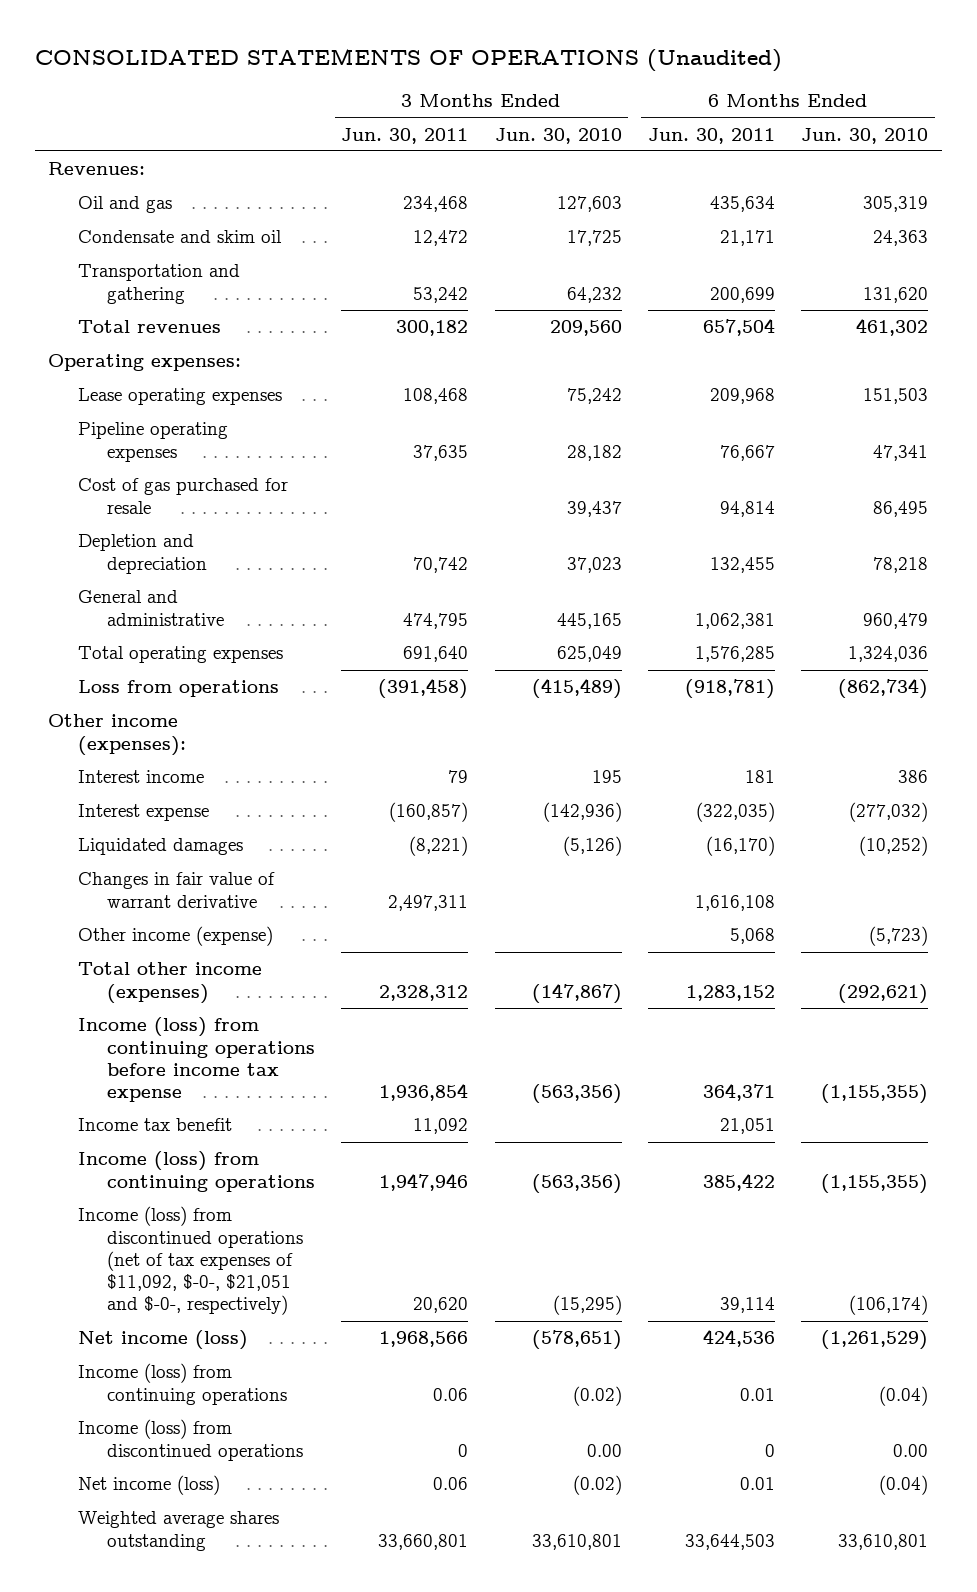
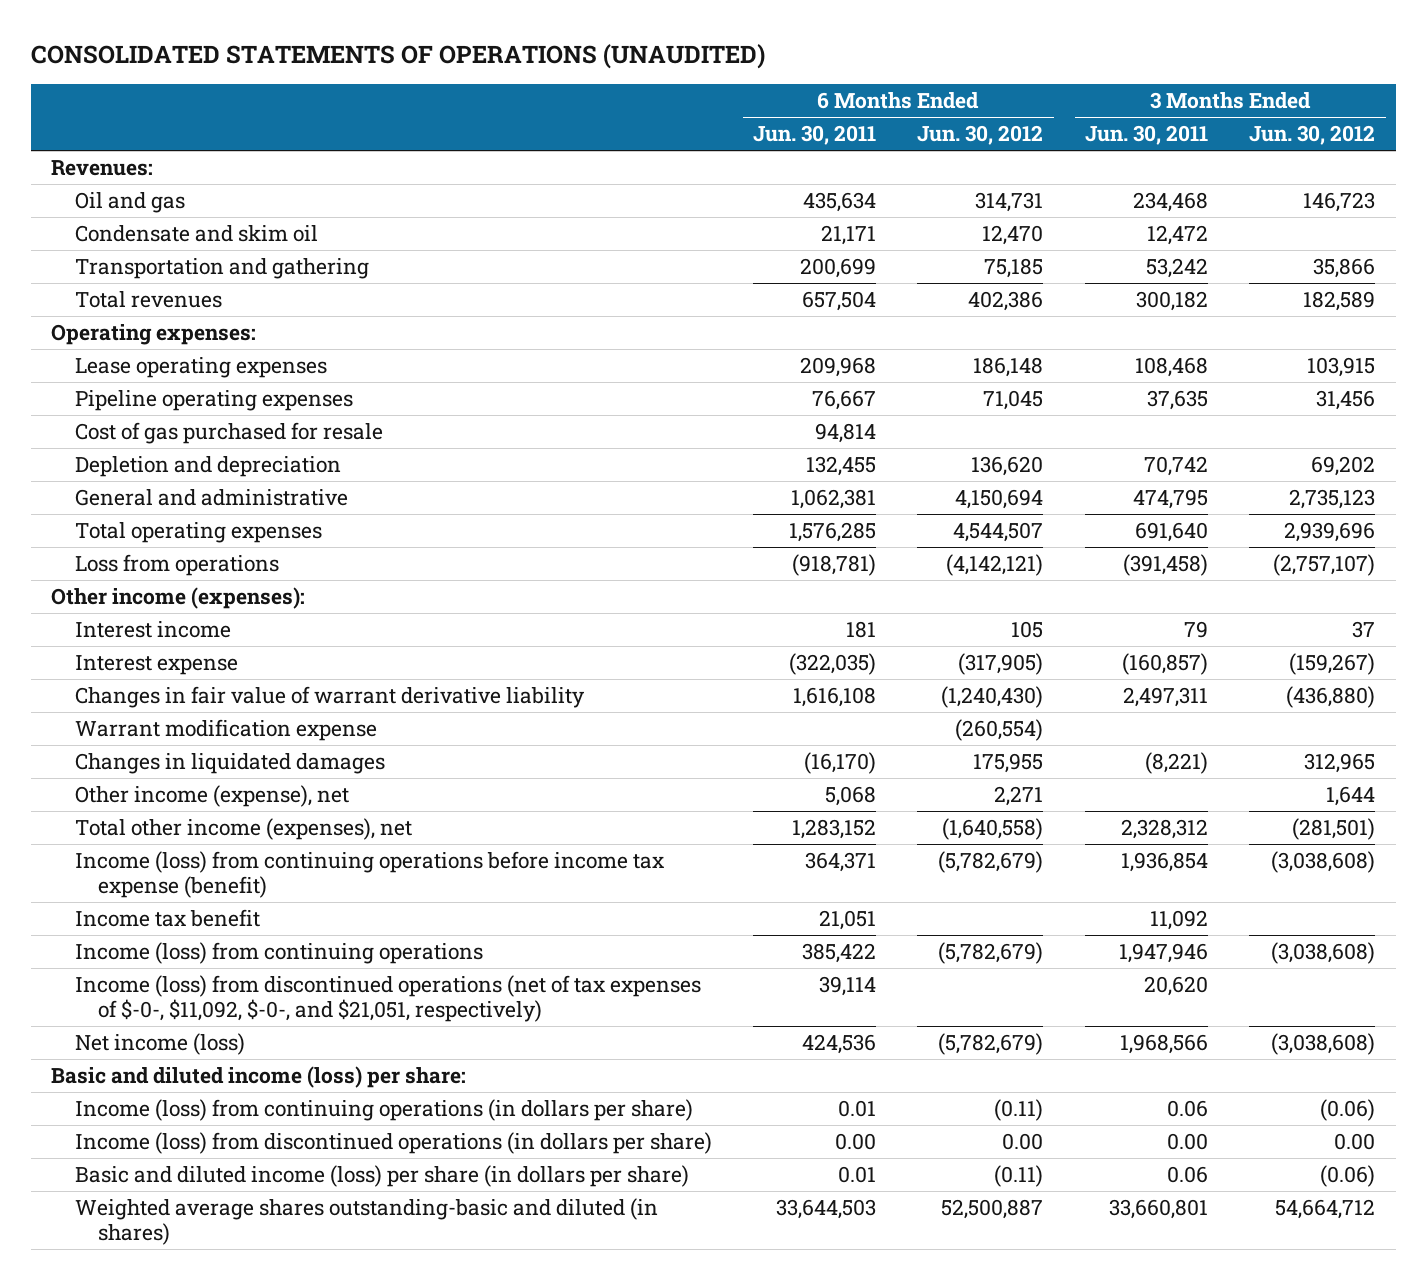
- CONSOLIDATED STATEMENTS OF OPERATIONS (Unaudited)
+ CONSOLIDATED STATEMENTS OF OPERATIONS (UNAUDITED)
- | 3 Months Ended Jun. 30, 2011 | 3 Months Ended Jun. 30, 2010 | 6 Months Ended Jun. 30, 2011 | 6 Months Ended Jun. 30, 2010
+ | 6 Months Ended Jun. 30, 2011 | 6 Months Ended Jun. 30, 2012 | 3 Months Ended Jun. 30, 2011 | 3 Months Ended Jun. 30, 2012
- Liquidated damages | (8,221) | (5,126) | (16,170) | (10,252)
- Changes in fair value of warrant derivative | 2,497,311 | | 1,616,108 |
- Other income (expense) | | | 5,068 | (5,723)
- Total other income (expenses) | 2,328,312 | (147,867) | 1,283,152 | (292,621)
- Income (loss) from continuing operations before income tax expense | 1,936,854 | (563,356) | 364,371 | (1,155,355)
+ Changes in fair value of warrant derivative liability | 1,616,108 | (1,240,430) | 2,497,311 | (436,880)
+ Warrant modification expense | | (260,554) | |
+ Changes in liquidated damages | (16,170) | 175,955 | (8,221) | 312,965
+ Other income (expense), net | 5,068 | 2,271 | | 1,644
+ Total other income (expenses), net | 1,283,152 | (1,640,558) | 2,328,312 | (281,501)
+ Income (loss) from continuing operations before income tax expense (benefit) | 364,371 | (5,782,679) | 1,936,854 | (3,038,608)
- Income (loss) from discontinued operations (net of tax expenses of $11,092, $-0-, $21,051 and $-0-, respectively) | 20,620 | (15,295) | 39,114 | (106,174)
+ Income (loss) from discontinued operations (net of tax expenses of $-0-, $11,092, $-0-, and $21,051, respectively) | 39,114 | | 20,620 |
- Income (loss) from continuing operations | 0.06 | (0.02) | 0.01 | (0.04)
- Income (loss) from discontinued operations | 0 | 0.00 | 0 | 0.00
- Net income (loss) | 0.06 | (0.02) | 0.01 | (0.04)
- Weighted average shares outstanding | 33,660,801 | 33,610,801 | 33,644,503 | 33,610,801
+ Basic and diluted income (loss) per share:
+ Income (loss) from continuing operations (in dollars per share) | 0.01 | (0.11) | 0.06 | (0.06)
+ Income (loss) from discontinued operations (in dollars per share) | 0.00 | 0.00 | 0.00 | 0.00
+ Basic and diluted income (loss) per share (in dollars per share) | 0.01 | (0.11) | 0.06 | (0.06)
+ Weighted average shares outstanding-basic and diluted (in shares) | 33,644,503 | 52,500,887 | 33,660,801 | 54,664,712

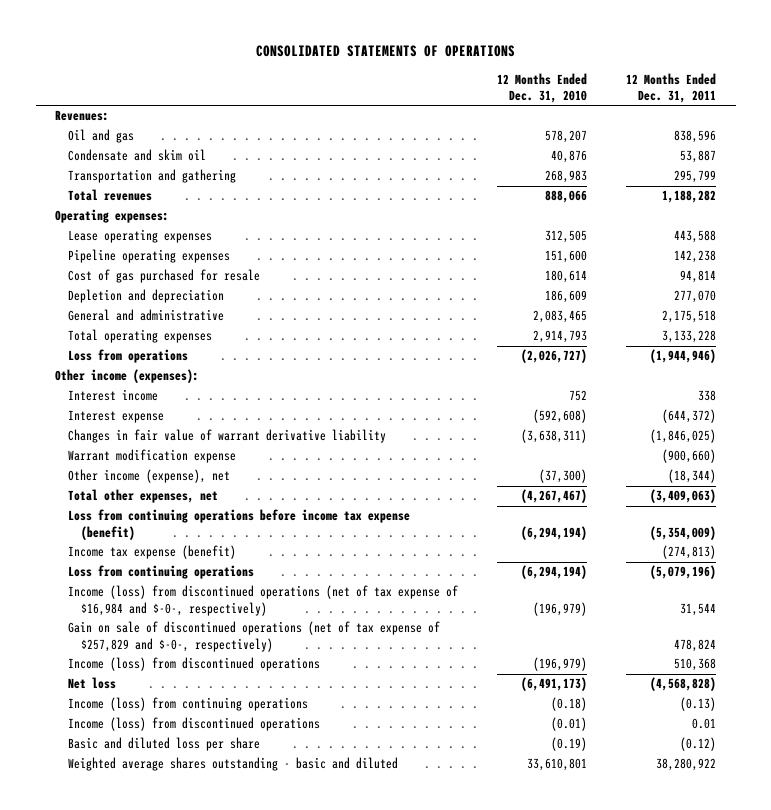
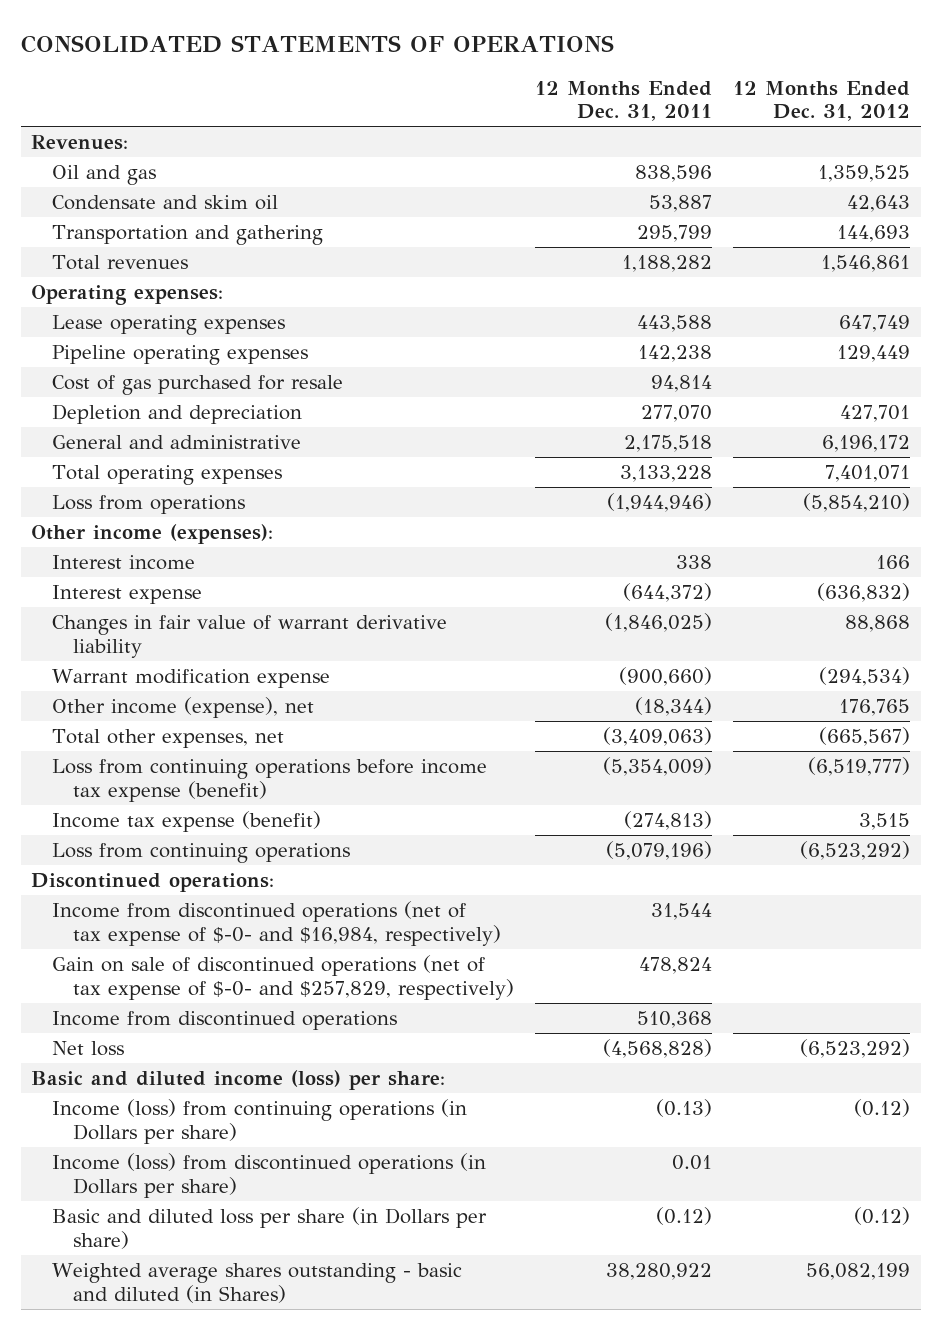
- | 12 Months Ended Dec. 31, 2010 | 12 Months Ended Dec. 31, 2011
+ | 12 Months Ended Dec. 31, 2011 | 12 Months Ended Dec. 31, 2012
- Income (loss) from discontinued operations (net of tax expense of $16,984 and $-0-, respectively) | (196,979) | 31,544
- Gain on sale of discontinued operations (net of tax expense of $257,829 and $-0-, respectively) | | 478,824
- Income (loss) from discontinued operations | (196,979) | 510,368
+ Discontinued operations:
+ Income from discontinued operations (net of tax expense of $-0- and $16,984, respectively) | 31,544 |
+ Gain on sale of discontinued operations (net of tax expense of $-0- and $257,829, respectively) | 478,824 |
+ Income from discontinued operations | 510,368 |
- Income (loss) from continuing operations | (0.18) | (0.13)
- Income (loss) from discontinued operations | (0.01) | 0.01
- Basic and diluted loss per share | (0.19) | (0.12)
- Weighted average shares outstanding - basic and diluted | 33,610,801 | 38,280,922
+ Basic and diluted income (loss) per share:
+ Income (loss) from continuing operations (in Dollars per share) | (0.13) | (0.12)
+ Income (loss) from discontinued operations (in Dollars per share) | 0.01 |
+ Basic and diluted loss per share (in Dollars per share) | (0.12) | (0.12)
+ Weighted average shares outstanding - basic and diluted (in Shares) | 38,280,922 | 56,082,199

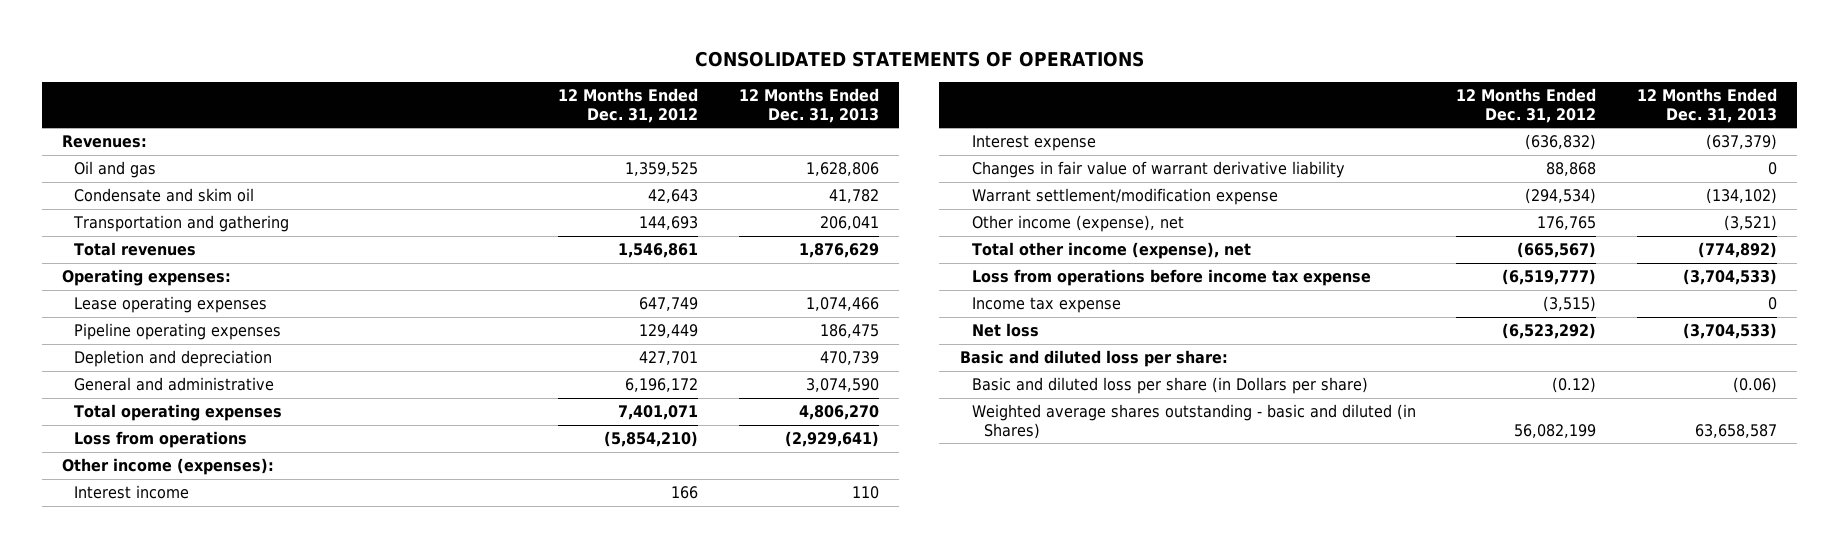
- | 12 Months Ended Dec. 31, 2011 | 12 Months Ended Dec. 31, 2012
+ | 12 Months Ended Dec. 31, 2012 | 12 Months Ended Dec. 31, 2013
- Cost of gas purchased for resale | 94,814 |
- Warrant modification expense | (900,660) | (294,534)
+ Warrant settlement/modification expense | (294,534) | (134,102)
- Total other expenses, net | (3,409,063) | (665,567)
- Loss from continuing operations before income tax expense (benefit) | (5,354,009) | (6,519,777)
- Income tax expense (benefit) | (274,813) | 3,515
- Loss from continuing operations | (5,079,196) | (6,523,292)
- Discontinued operations:
- Income from discontinued operations (net of tax expense of $-0- and $16,984, respectively) | 31,544 |
- Gain on sale of discontinued operations (net of tax expense of $-0- and $257,829, respectively) | 478,824 |
- Income from discontinued operations | 510,368 |
+ Total other income (expense), net | (665,567) | (774,892)
+ Loss from operations before income tax expense | (6,519,777) | (3,704,533)
+ Income tax expense | (3,515) | 0
- Basic and diluted income (loss) per share:
- Income (loss) from continuing operations (in Dollars per share) | (0.13) | (0.12)
- Income (loss) from discontinued operations (in Dollars per share) | 0.01 |
+ Basic and diluted loss per share:

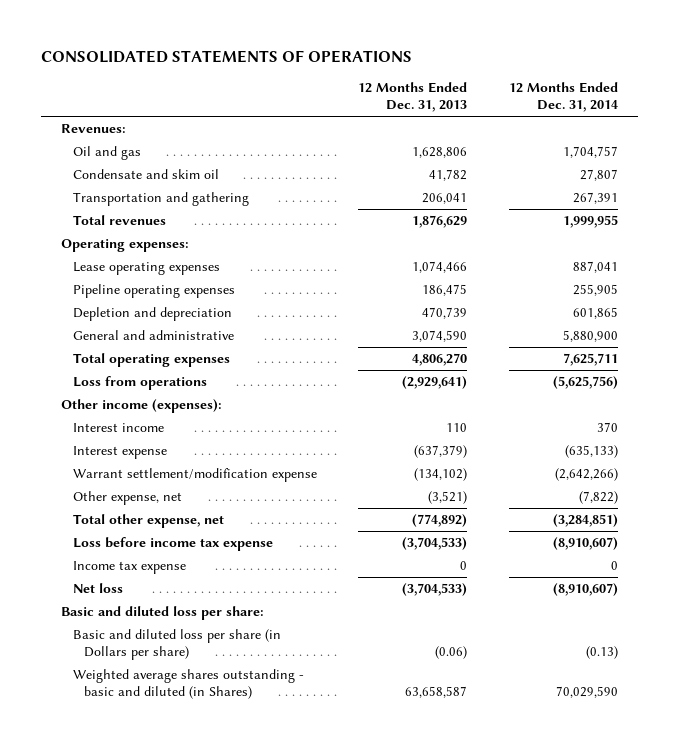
- | 12 Months Ended Dec. 31, 2012 | 12 Months Ended Dec. 31, 2013
+ | 12 Months Ended Dec. 31, 2013 | 12 Months Ended Dec. 31, 2014
- Changes in fair value of warrant derivative liability | 88,868 | 0
- Other income (expense), net | 176,765 | (3,521)
- Total other income (expense), net | (665,567) | (774,892)
- Loss from operations before income tax expense | (6,519,777) | (3,704,533)
+ Other expense, net | (3,521) | (7,822)
+ Total other expense, net | (774,892) | (3,284,851)
+ Loss before income tax expense | (3,704,533) | (8,910,607)

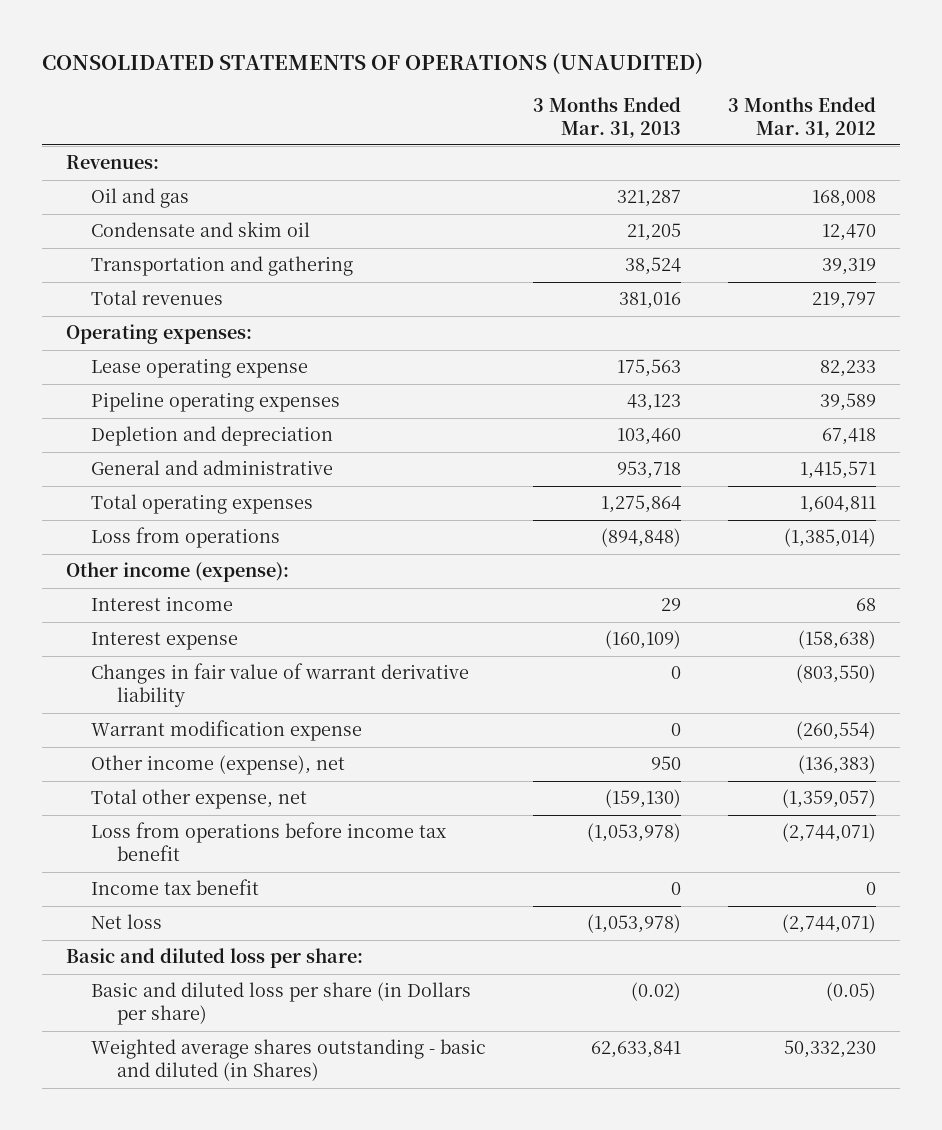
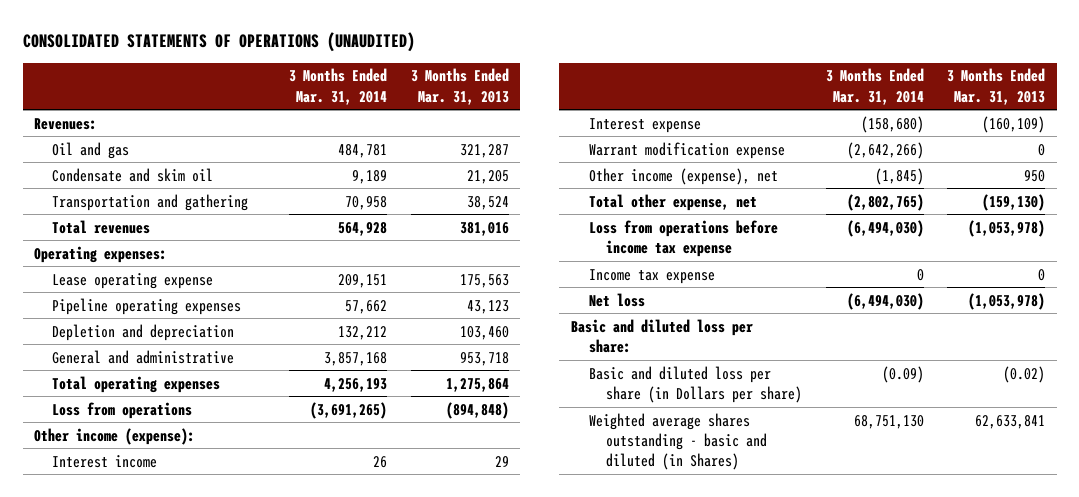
- | 3 Months Ended Mar. 31, 2013 | 3 Months Ended Mar. 31, 2012
+ | 3 Months Ended Mar. 31, 2014 | 3 Months Ended Mar. 31, 2013
- Changes in fair value of warrant derivative liability | 0 | (803,550)
- Loss from operations before income tax benefit | (1,053,978) | (2,744,071)
- Income tax benefit | 0 | 0
+ Loss from operations before income tax expense | (6,494,030) | (1,053,978)
+ Income tax expense | 0 | 0

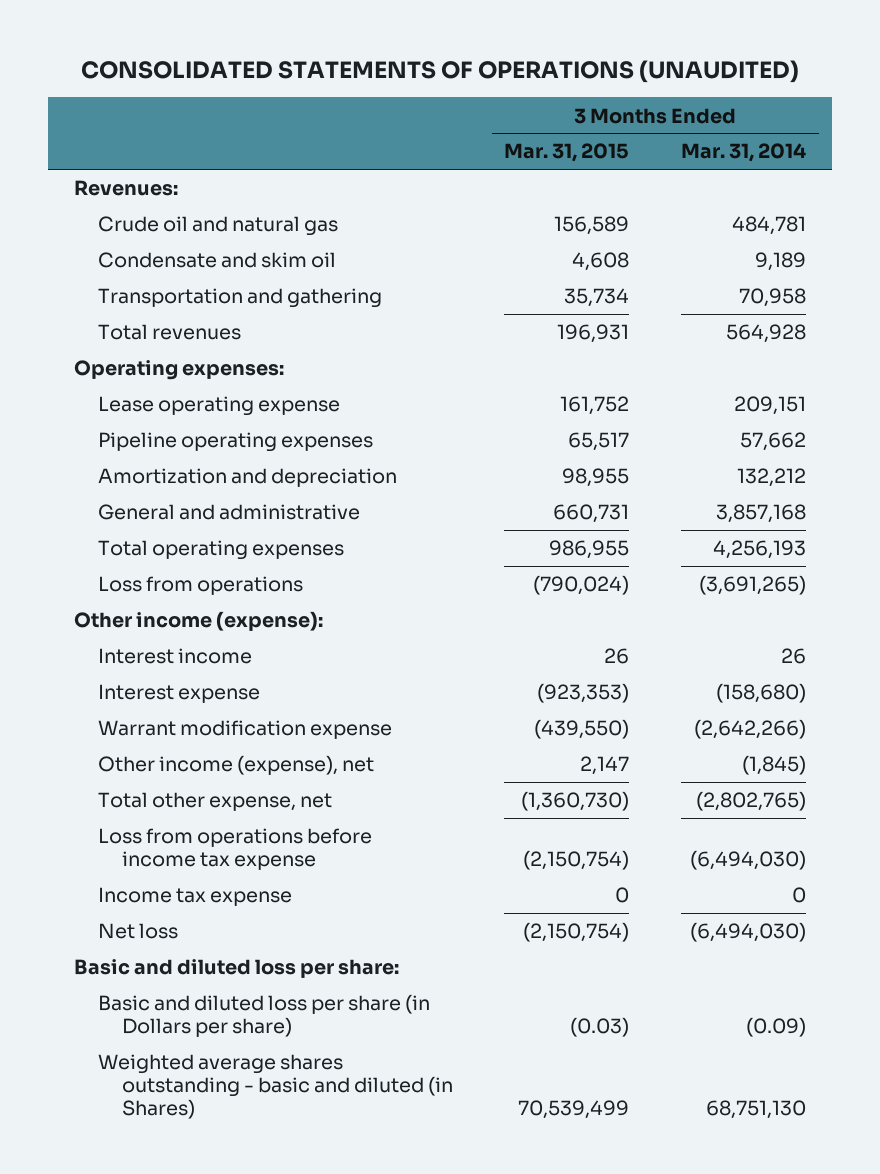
- | 3 Months Ended Mar. 31, 2014 | 3 Months Ended Mar. 31, 2013
+ | 3 Months Ended Mar. 31, 2015 | 3 Months Ended Mar. 31, 2014
- Oil and gas | 484,781 | 321,287
+ Crude oil and natural gas | 156,589 | 484,781
- Depletion and depreciation | 132,212 | 103,460
+ Amortization and depreciation | 98,955 | 132,212

